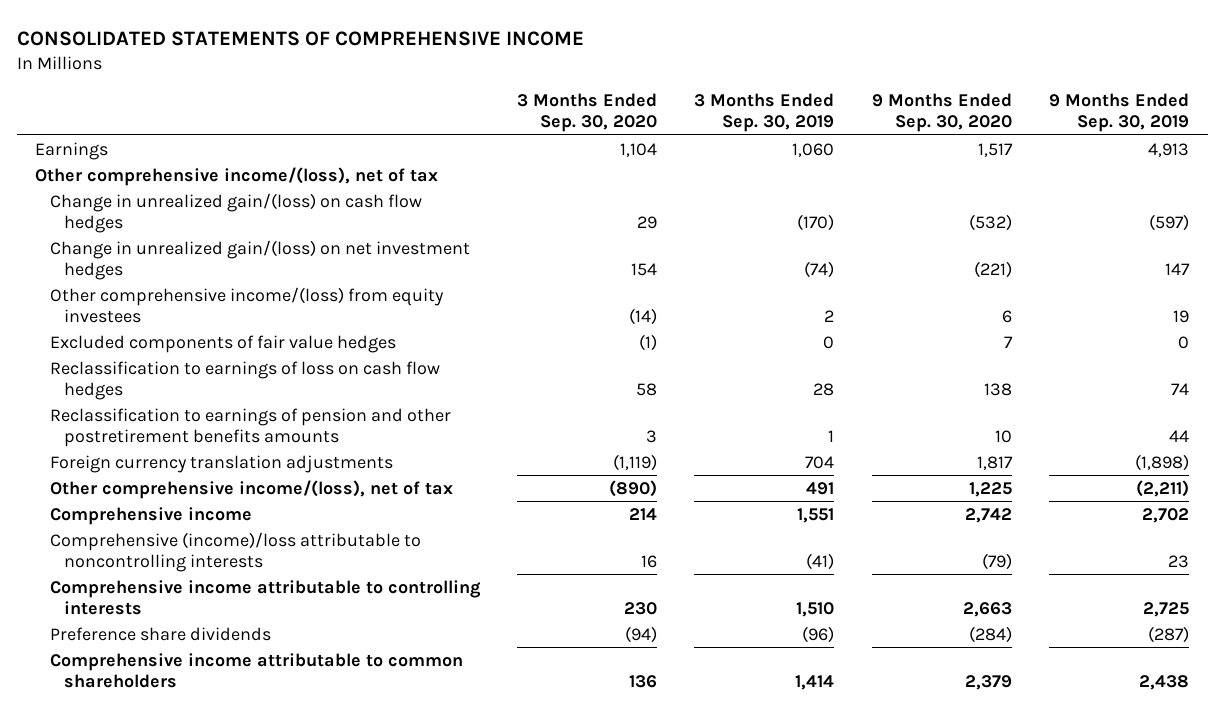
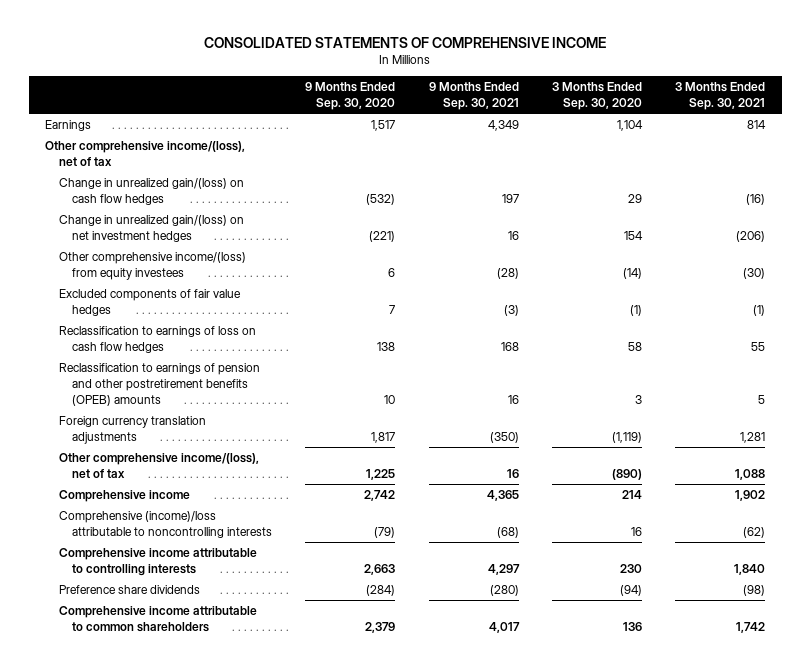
- | 3 Months Ended Sep. 30, 2020 | 3 Months Ended Sep. 30, 2019 | 9 Months Ended Sep. 30, 2020 | 9 Months Ended Sep. 30, 2019
+ | 9 Months Ended Sep. 30, 2020 | 9 Months Ended Sep. 30, 2021 | 3 Months Ended Sep. 30, 2020 | 3 Months Ended Sep. 30, 2021
- Reclassification to earnings of pension and other postretirement benefits amounts | 3 | 1 | 10 | 44
+ Reclassification to earnings of pension and other postretirement benefits (OPEB) amounts | 10 | 16 | 3 | 5

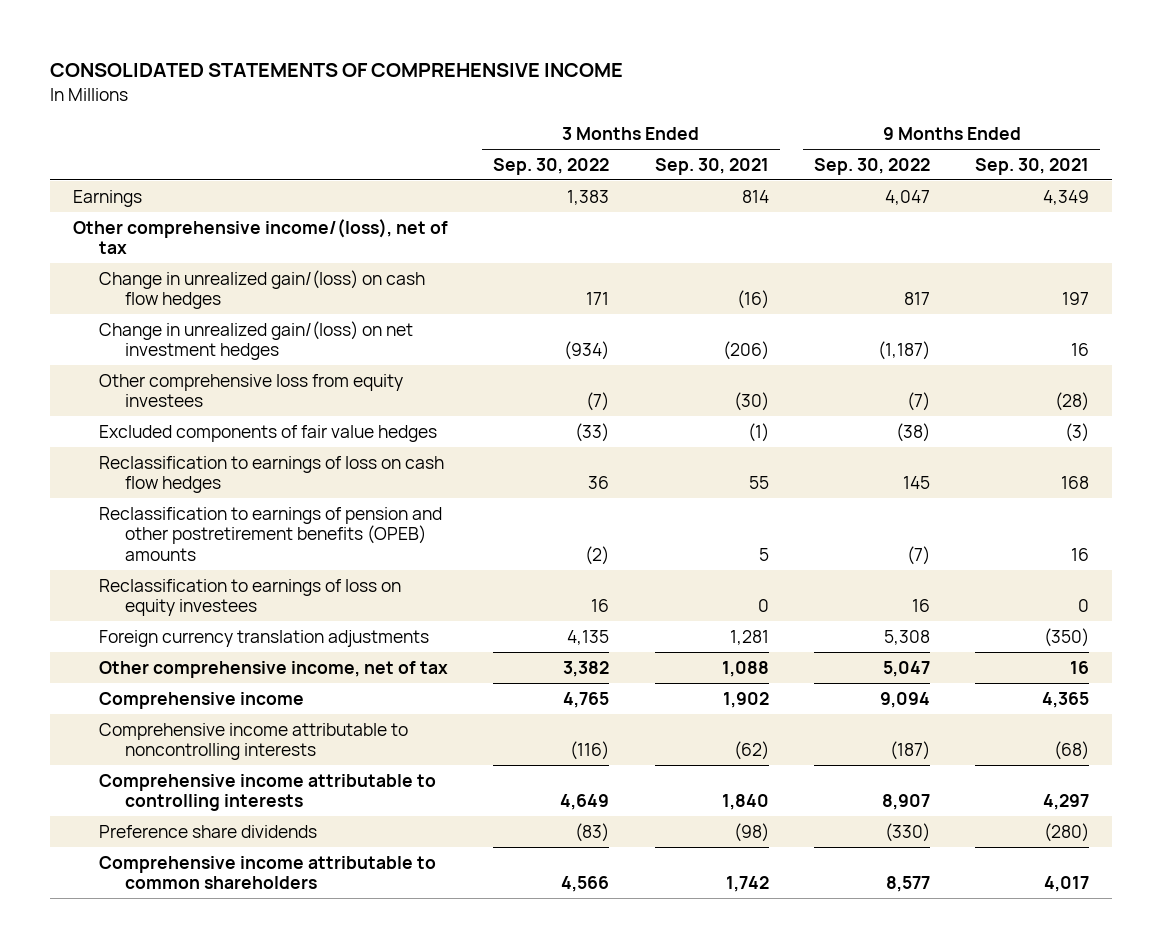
- | 9 Months Ended Sep. 30, 2020 | 9 Months Ended Sep. 30, 2021 | 3 Months Ended Sep. 30, 2020 | 3 Months Ended Sep. 30, 2021
+ | 3 Months Ended Sep. 30, 2022 | 3 Months Ended Sep. 30, 2021 | 9 Months Ended Sep. 30, 2022 | 9 Months Ended Sep. 30, 2021
- Other comprehensive income/(loss) from equity investees | 6 | (28) | (14) | (30)
+ Other comprehensive loss from equity investees | (7) | (30) | (7) | (28)
+ Reclassification to earnings of loss on equity investees | 16 | 0 | 16 | 0
- Other comprehensive income/(loss), net of tax | 1,225 | 16 | (890) | 1,088
+ Other comprehensive income, net of tax | 3,382 | 1,088 | 5,047 | 16
- Comprehensive (income)/loss attributable to noncontrolling interests | (79) | (68) | 16 | (62)
+ Comprehensive income attributable to noncontrolling interests | (116) | (62) | (187) | (68)

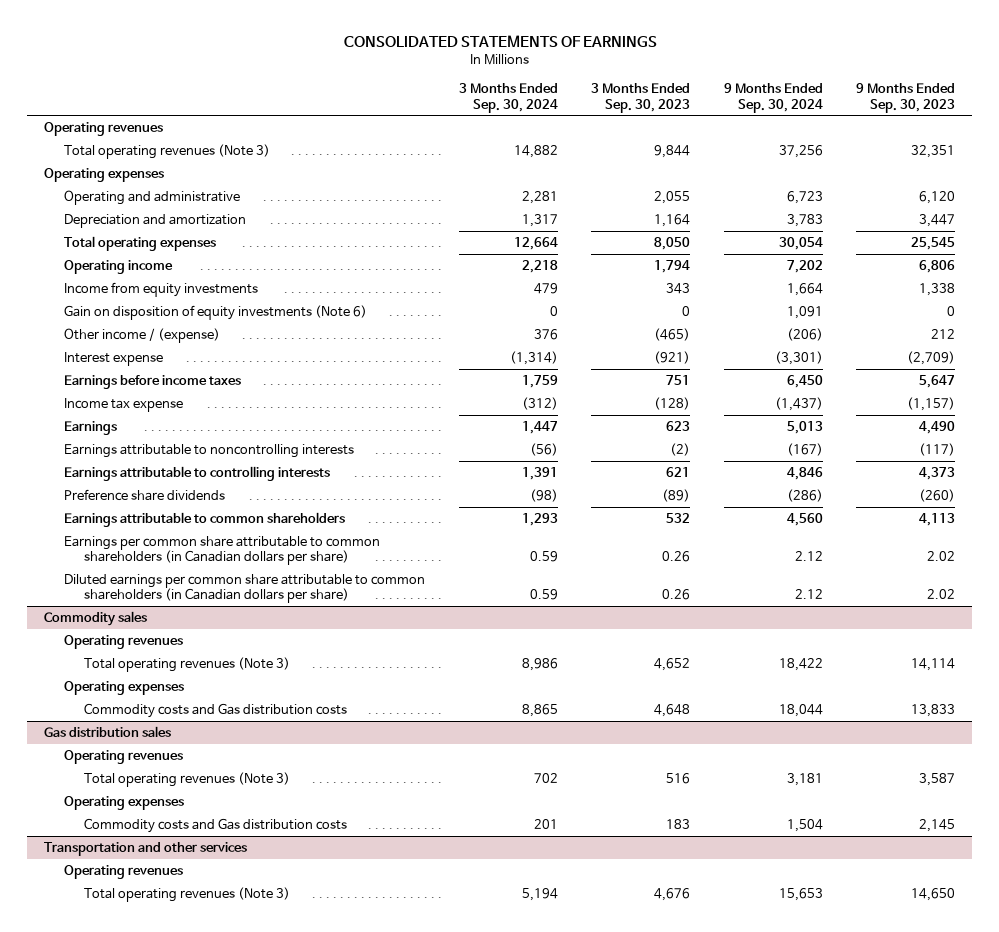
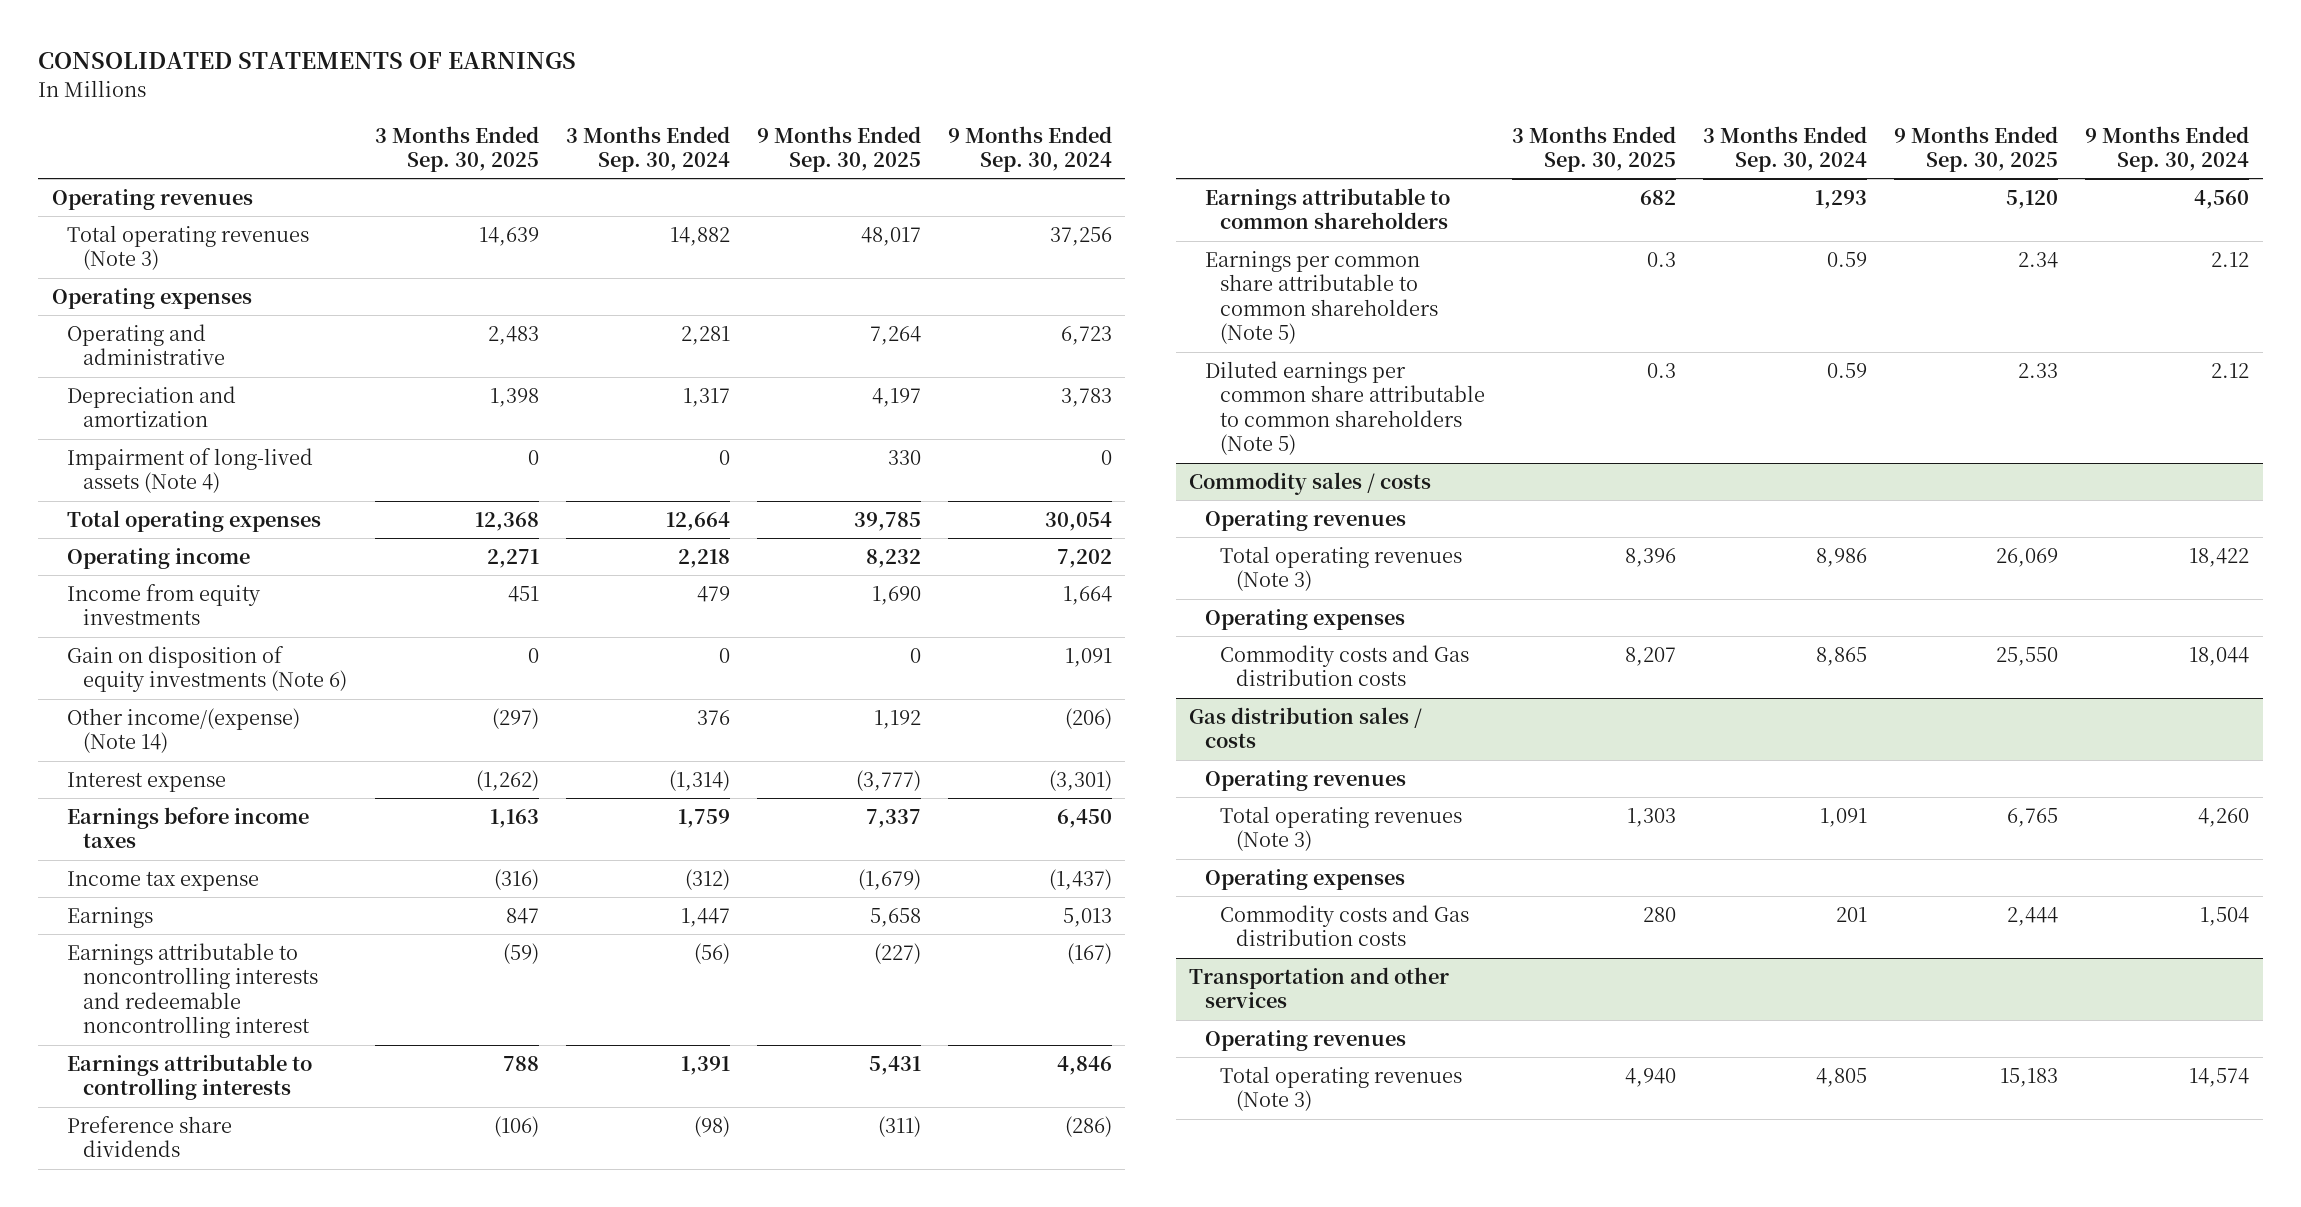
- | 3 Months Ended Sep. 30, 2024 | 3 Months Ended Sep. 30, 2023 | 9 Months Ended Sep. 30, 2024 | 9 Months Ended Sep. 30, 2023
+ | 3 Months Ended Sep. 30, 2025 | 3 Months Ended Sep. 30, 2024 | 9 Months Ended Sep. 30, 2025 | 9 Months Ended Sep. 30, 2024
+ Impairment of long-lived assets (Note 4) | 0 | 0 | 330 | 0
- Other income / (expense) | 376 | (465) | (206) | 212
+ Other income/(expense) (Note 14) | (297) | 376 | 1,192 | (206)
- Earnings attributable to noncontrolling interests | (56) | (2) | (167) | (117)
+ Earnings attributable to noncontrolling interests and redeemable noncontrolling interest | (59) | (56) | (227) | (167)
- Earnings per common share attributable to common shareholders (in Canadian dollars per share) | 0.59 | 0.26 | 2.12 | 2.02
- Diluted earnings per common share attributable to common shareholders (in Canadian dollars per share) | 0.59 | 0.26 | 2.12 | 2.02
- Commodity sales
+ Earnings per common share attributable to common shareholders (Note 5) | 0.3 | 0.59 | 2.34 | 2.12
+ Diluted earnings per common share attributable to common shareholders (Note 5) | 0.3 | 0.59 | 2.33 | 2.12
+ Commodity sales / costs
- Gas distribution sales
+ Gas distribution sales / costs
- Total operating revenues (Note 3) | 702 | 516 | 3,181 | 3,587
+ Total operating revenues (Note 3) | 1,303 | 1,091 | 6,765 | 4,260
@ Transportation and other services
- Total operating revenues (Note 3) | 5,194 | 4,676 | 15,653 | 14,650
+ Total operating revenues (Note 3) | 4,940 | 4,805 | 15,183 | 14,574

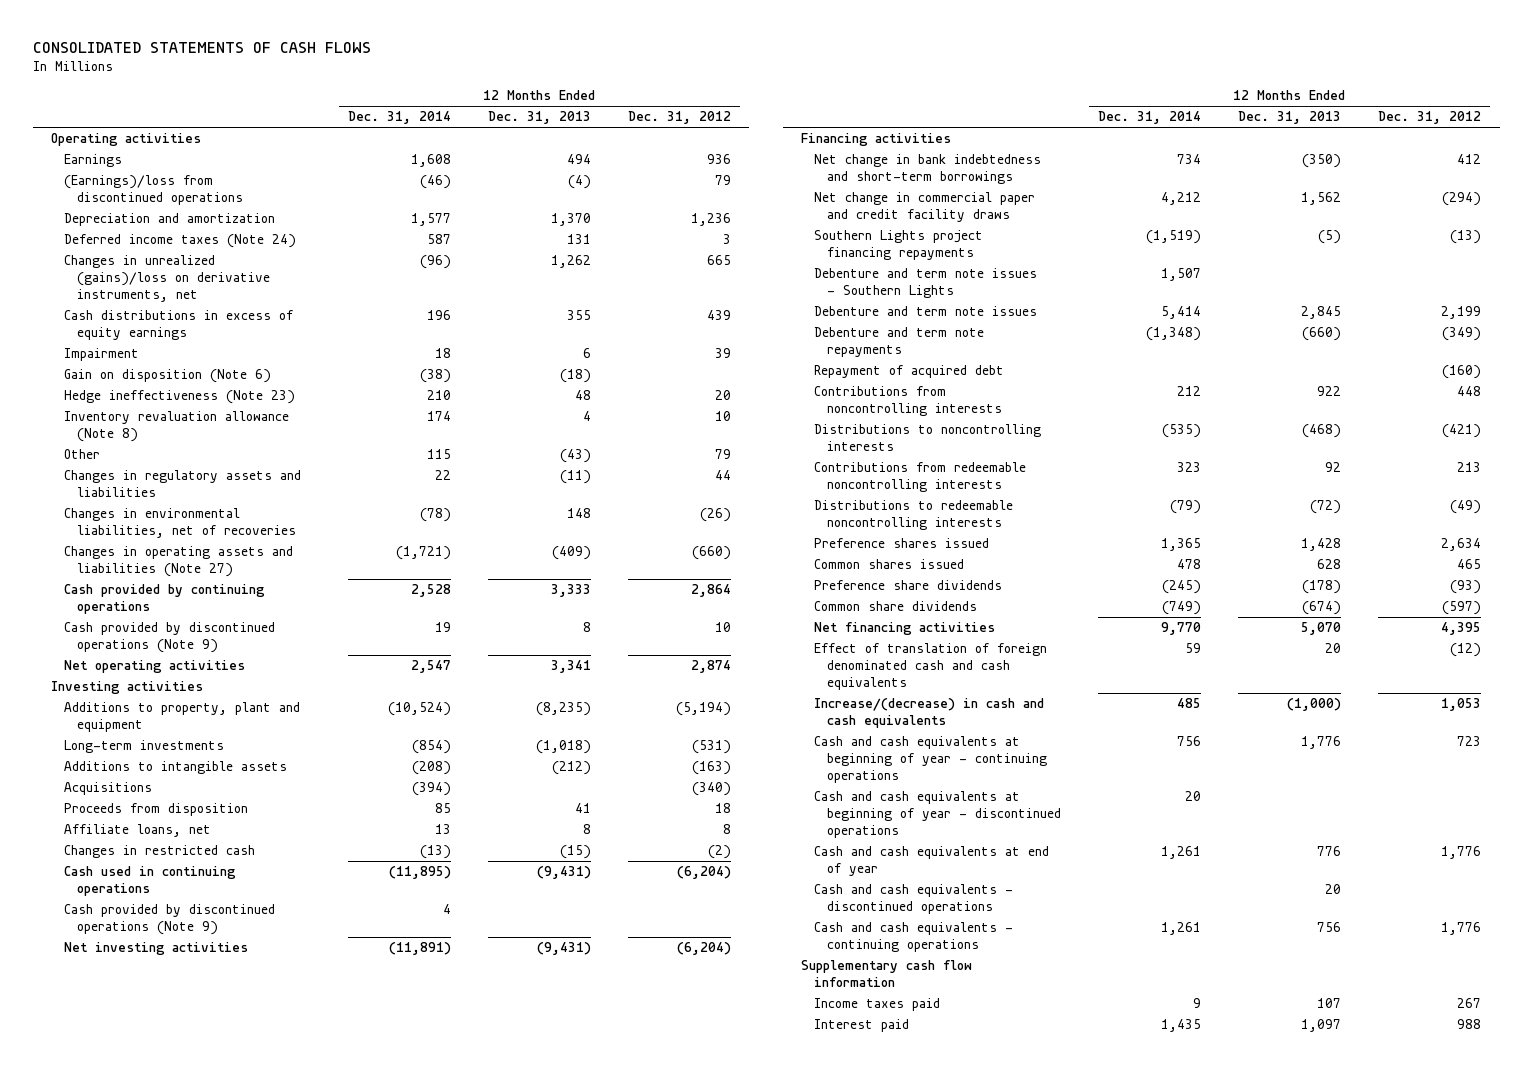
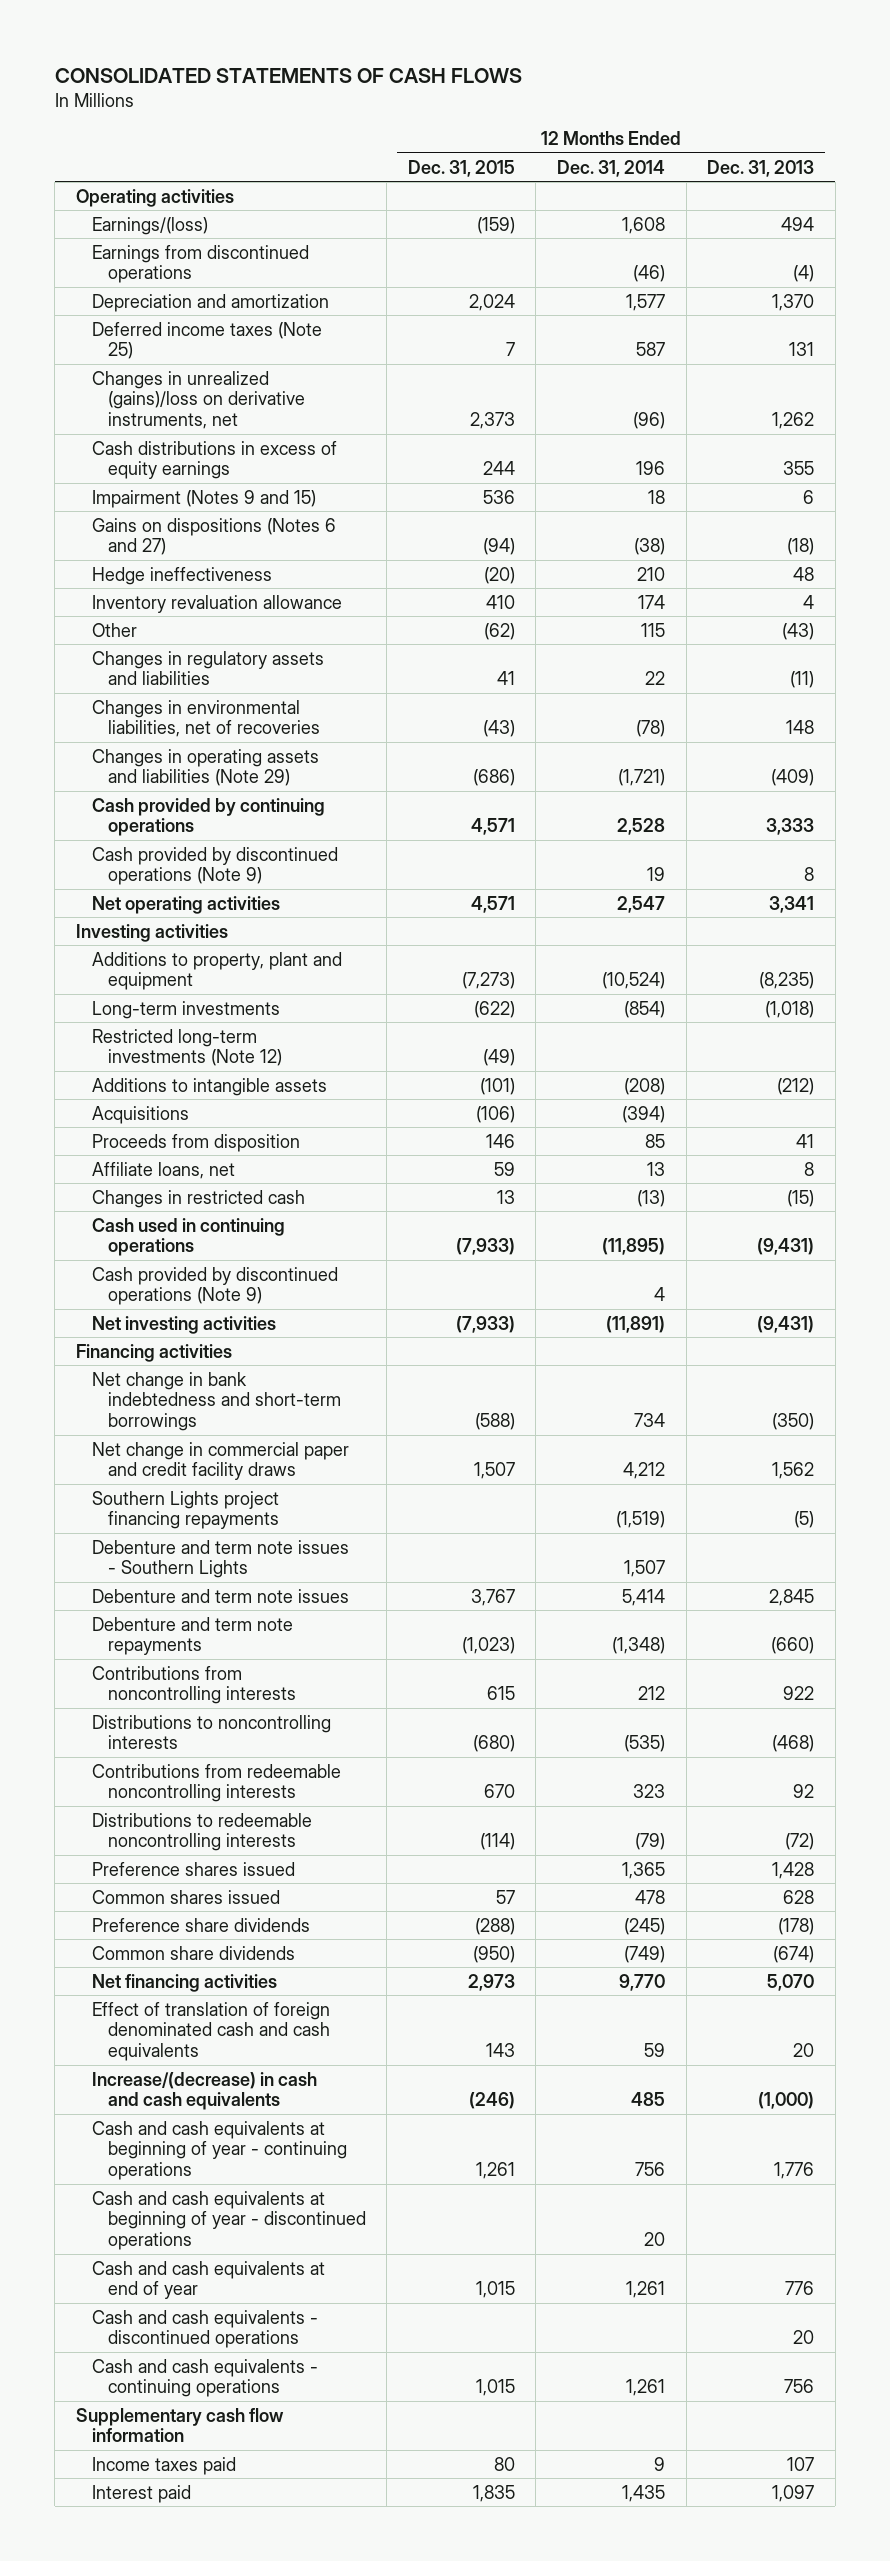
- | 12 Months Ended Dec. 31, 2014 | 12 Months Ended Dec. 31, 2013 | 12 Months Ended Dec. 31, 2012
+ | 12 Months Ended Dec. 31, 2015 | 12 Months Ended Dec. 31, 2014 | 12 Months Ended Dec. 31, 2013
- Earnings | 1,608 | 494 | 936
- (Earnings)/loss from discontinued operations | (46) | (4) | 79
+ Earnings/(loss) | (159) | 1,608 | 494
+ Earnings from discontinued operations | | (46) | (4)
- Deferred income taxes (Note 24) | 587 | 131 | 3
+ Deferred income taxes (Note 25) | 7 | 587 | 131
- Impairment | 18 | 6 | 39
- Gain on disposition (Note 6) | (38) | (18) |
- Hedge ineffectiveness (Note 23) | 210 | 48 | 20
- Inventory revaluation allowance (Note 8) | 174 | 4 | 10
+ Impairment (Notes 9 and 15) | 536 | 18 | 6
+ Gains on dispositions (Notes 6 and 27) | (94) | (38) | (18)
+ Hedge ineffectiveness | (20) | 210 | 48
+ Inventory revaluation allowance | 410 | 174 | 4
- Changes in operating assets and liabilities (Note 27) | (1,721) | (409) | (660)
+ Changes in operating assets and liabilities (Note 29) | (686) | (1,721) | (409)
+ Restricted long-term investments (Note 12) | (49) | |
- Repayment of acquired debt | | | (160)

